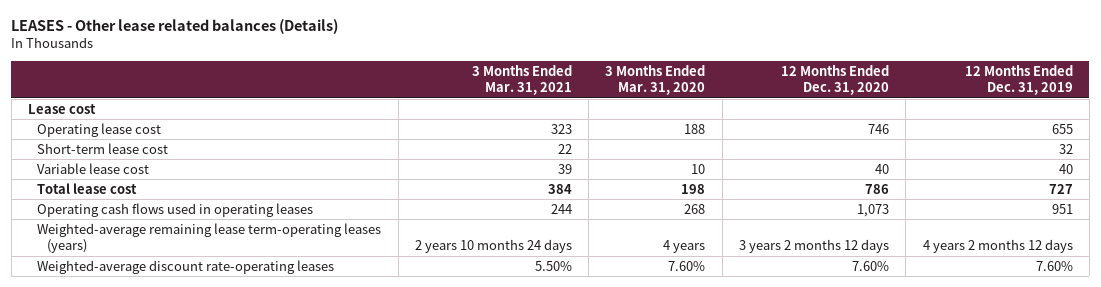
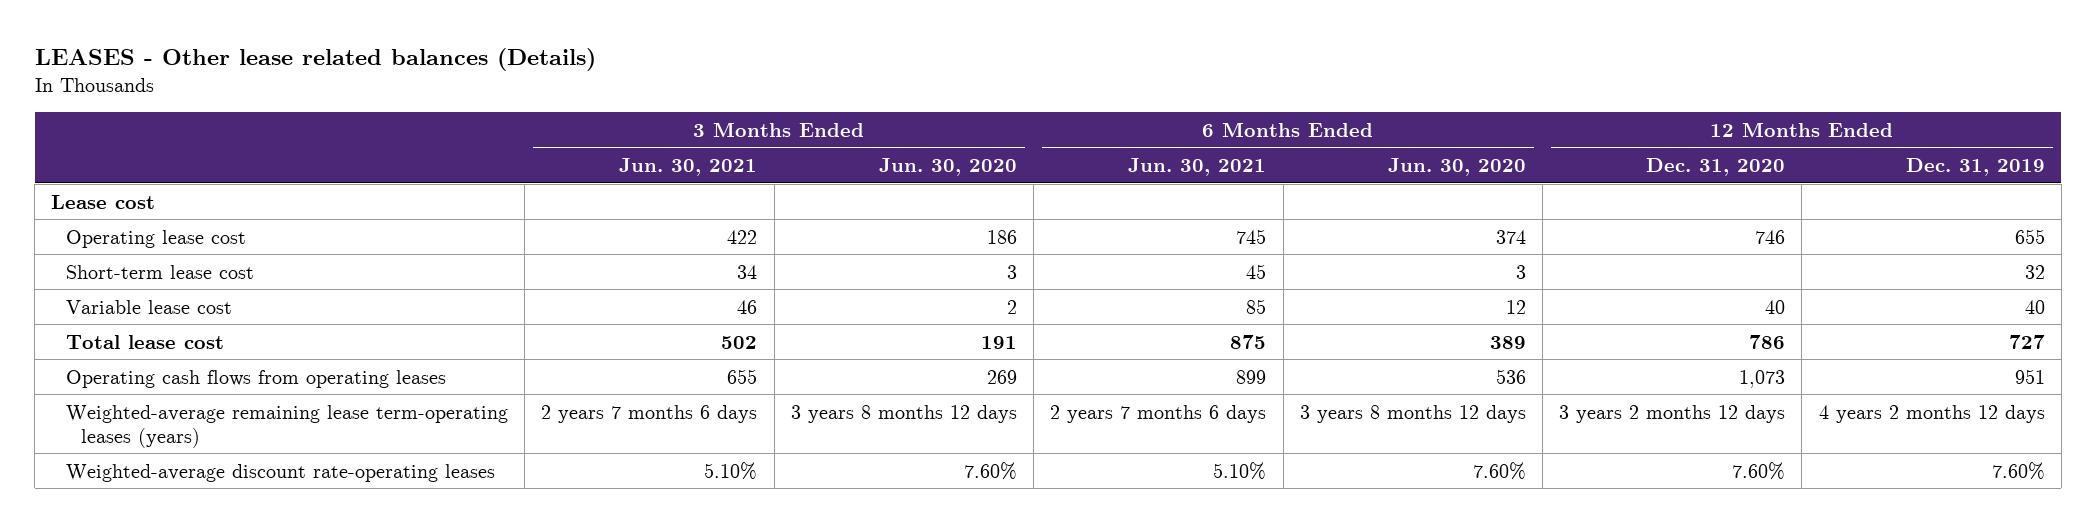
- | 3 Months Ended Mar. 31, 2021 | 3 Months Ended Mar. 31, 2020 | 12 Months Ended Dec. 31, 2020 | 12 Months Ended Dec. 31, 2019
+ | 3 Months Ended Jun. 30, 2021 | 3 Months Ended Jun. 30, 2020 | 6 Months Ended Jun. 30, 2021 | 6 Months Ended Jun. 30, 2020 | 12 Months Ended Dec. 31, 2020 | 12 Months Ended Dec. 31, 2019
- Operating cash flows used in operating leases | 244 | 268 | 1,073 | 951
+ Operating cash flows from operating leases | 655 | 269 | 899 | 536 | 1,073 | 951

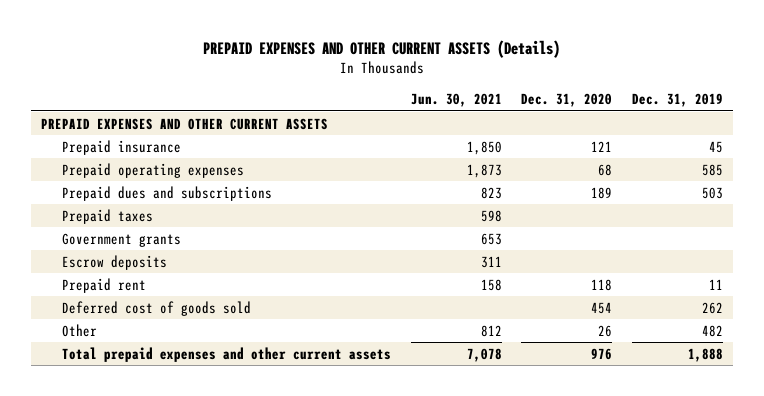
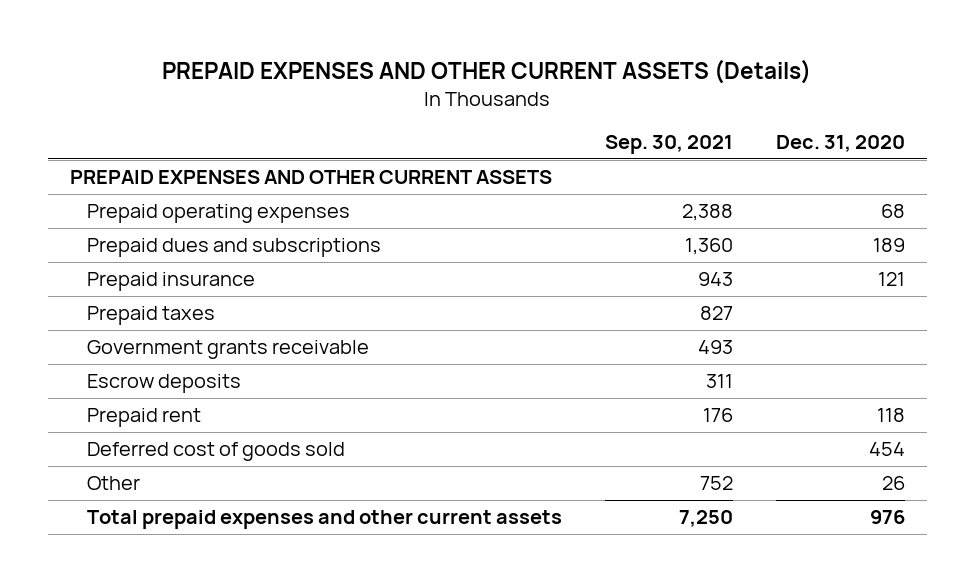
- | Jun. 30, 2021 | Dec. 31, 2020 | Dec. 31, 2019
+ | Sep. 30, 2021 | Dec. 31, 2020
moved down: Prepaid insurance | 943 | 121
- Government grants | 653 | |
+ Government grants receivable | 493 |

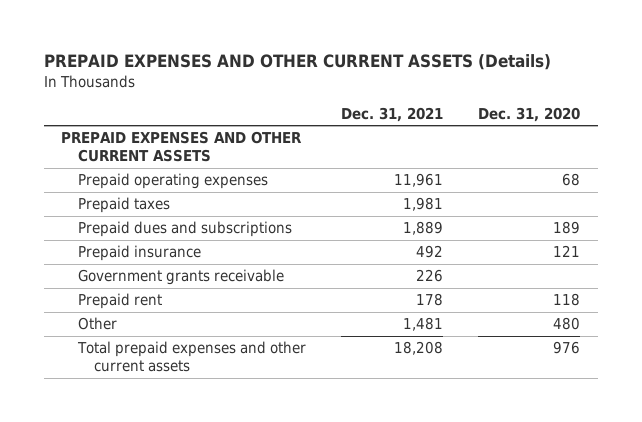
- | Sep. 30, 2021 | Dec. 31, 2020
+ | Dec. 31, 2021 | Dec. 31, 2020
moved up: Prepaid taxes | 1,981 |
- Escrow deposits | 311 |
- Deferred cost of goods sold | | 454
- Other | 752 | 26
+ Other | 1,481 | 480

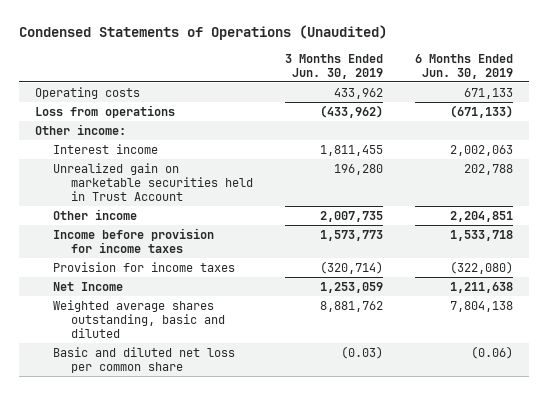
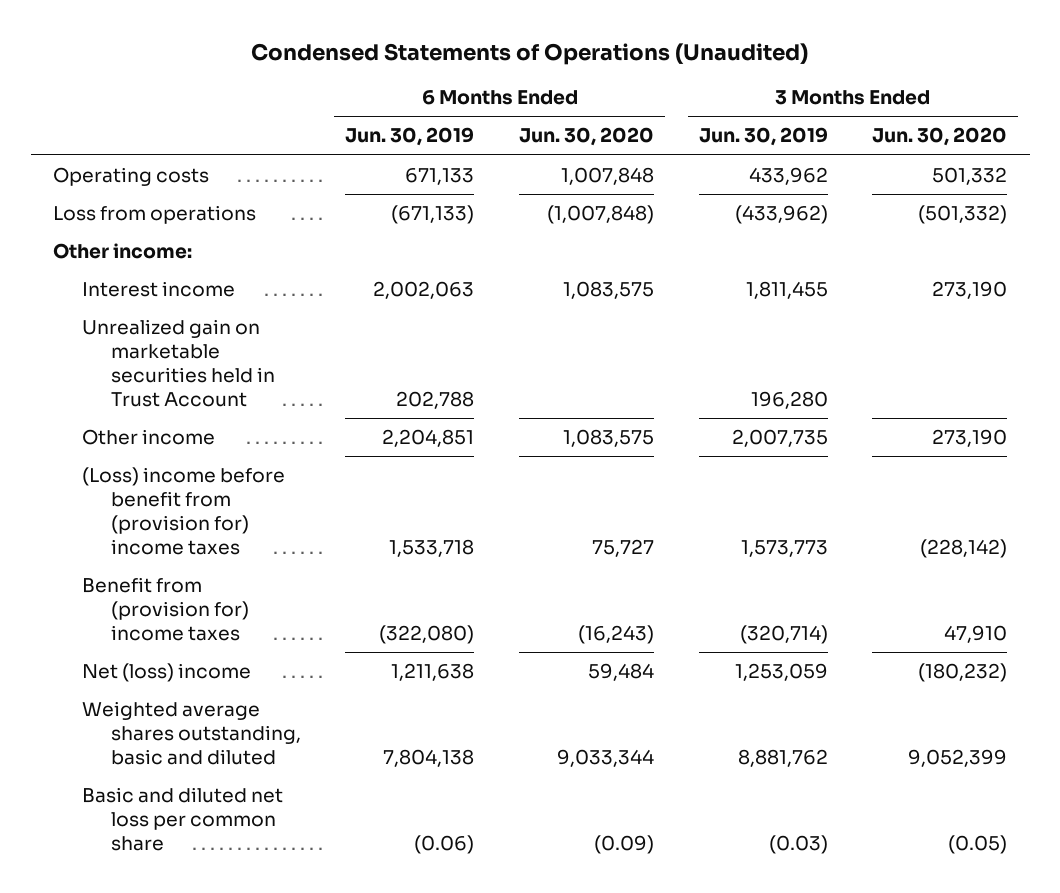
- | 3 Months Ended Jun. 30, 2019 | 6 Months Ended Jun. 30, 2019
+ | 6 Months Ended Jun. 30, 2019 | 6 Months Ended Jun. 30, 2020 | 3 Months Ended Jun. 30, 2019 | 3 Months Ended Jun. 30, 2020
- Income before provision for income taxes | 1,573,773 | 1,533,718
- Provision for income taxes | (320,714) | (322,080)
- Net Income | 1,253,059 | 1,211,638
+ (Loss) income before benefit from (provision for) income taxes | 1,533,718 | 75,727 | 1,573,773 | (228,142)
+ Benefit from (provision for) income taxes | (322,080) | (16,243) | (320,714) | 47,910
+ Net (loss) income | 1,211,638 | 59,484 | 1,253,059 | (180,232)

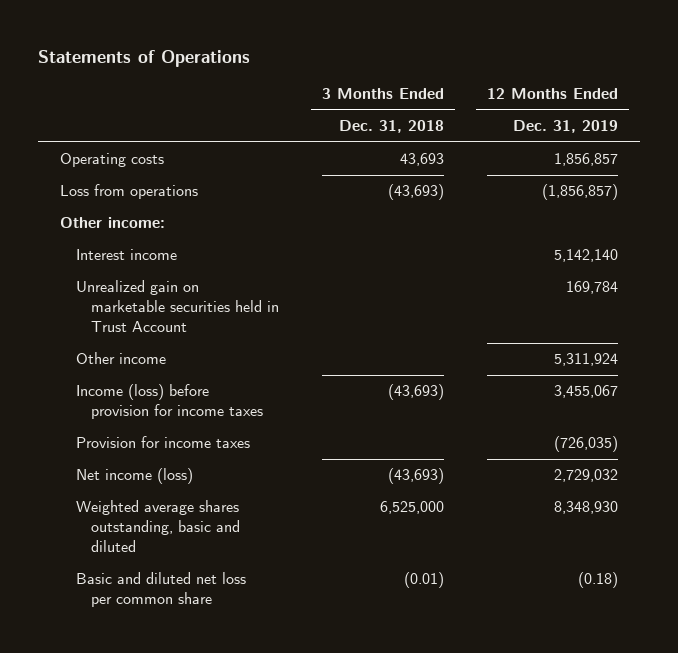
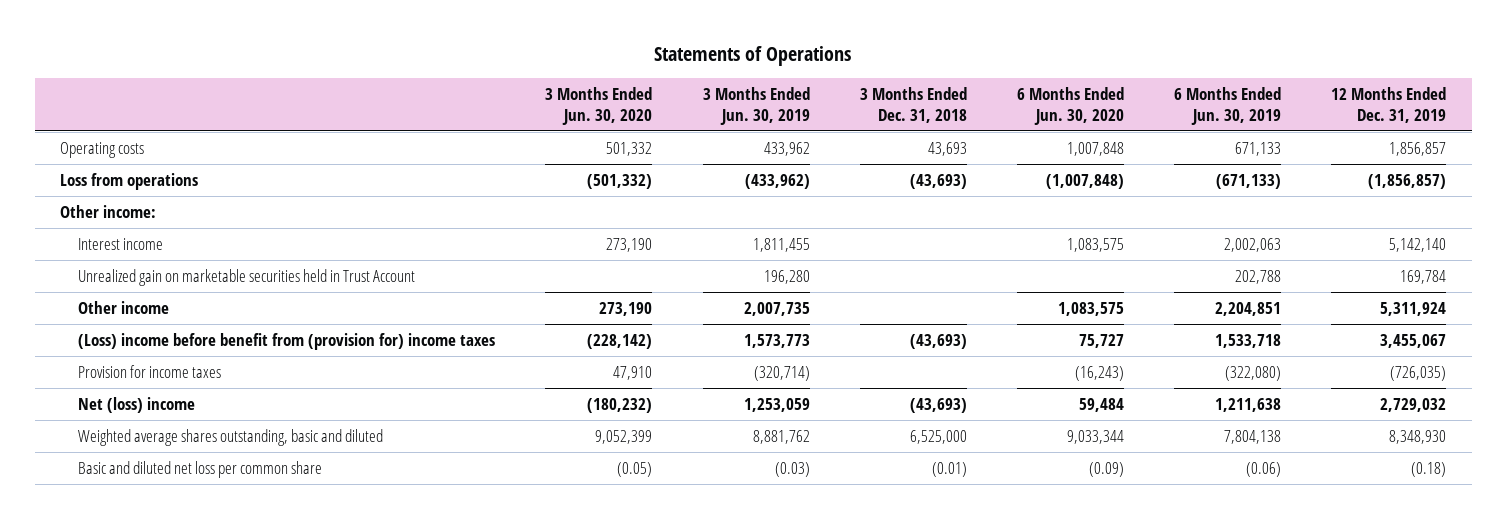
- | 3 Months Ended Dec. 31, 2018 | 12 Months Ended Dec. 31, 2019
+ | 3 Months Ended Jun. 30, 2020 | 3 Months Ended Jun. 30, 2019 | 3 Months Ended Dec. 31, 2018 | 6 Months Ended Jun. 30, 2020 | 6 Months Ended Jun. 30, 2019 | 12 Months Ended Dec. 31, 2019
- Income (loss) before provision for income taxes | (43,693) | 3,455,067
+ (Loss) income before benefit from (provision for) income taxes | (228,142) | 1,573,773 | (43,693) | 75,727 | 1,533,718 | 3,455,067
- Net income (loss) | (43,693) | 2,729,032
+ Net (loss) income | (180,232) | 1,253,059 | (43,693) | 59,484 | 1,211,638 | 2,729,032

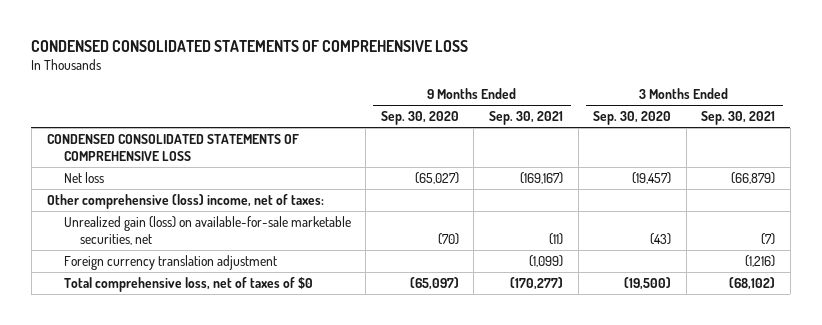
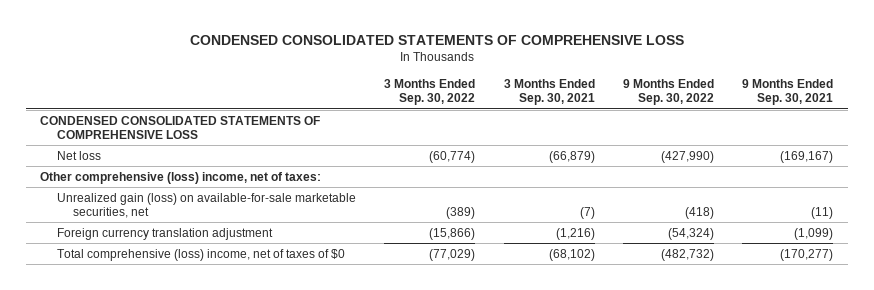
- | 9 Months Ended Sep. 30, 2020 | 9 Months Ended Sep. 30, 2021 | 3 Months Ended Sep. 30, 2020 | 3 Months Ended Sep. 30, 2021
+ | 3 Months Ended Sep. 30, 2022 | 3 Months Ended Sep. 30, 2021 | 9 Months Ended Sep. 30, 2022 | 9 Months Ended Sep. 30, 2021
- Total comprehensive loss, net of taxes of $0 | (65,097) | (170,277) | (19,500) | (68,102)
+ Total comprehensive (loss) income, net of taxes of $0 | (77,029) | (68,102) | (482,732) | (170,277)

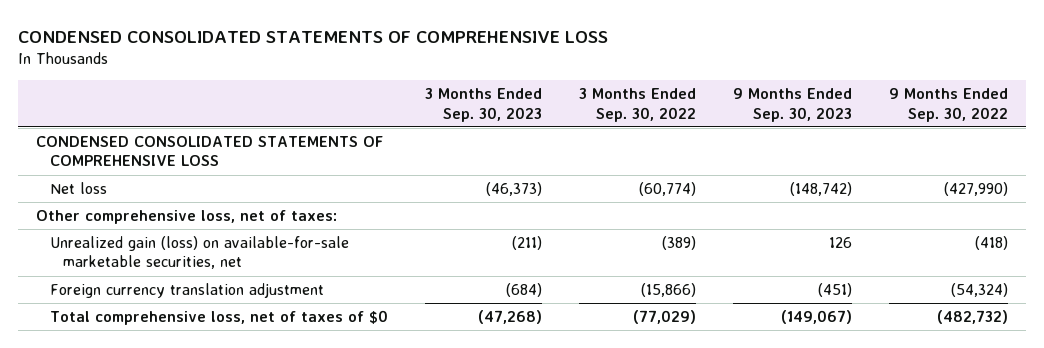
- | 3 Months Ended Sep. 30, 2022 | 3 Months Ended Sep. 30, 2021 | 9 Months Ended Sep. 30, 2022 | 9 Months Ended Sep. 30, 2021
+ | 3 Months Ended Sep. 30, 2023 | 3 Months Ended Sep. 30, 2022 | 9 Months Ended Sep. 30, 2023 | 9 Months Ended Sep. 30, 2022
- Other comprehensive (loss) income, net of taxes:
+ Other comprehensive loss, net of taxes:
- Total comprehensive (loss) income, net of taxes of $0 | (77,029) | (68,102) | (482,732) | (170,277)
+ Total comprehensive loss, net of taxes of $0 | (47,268) | (77,029) | (149,067) | (482,732)

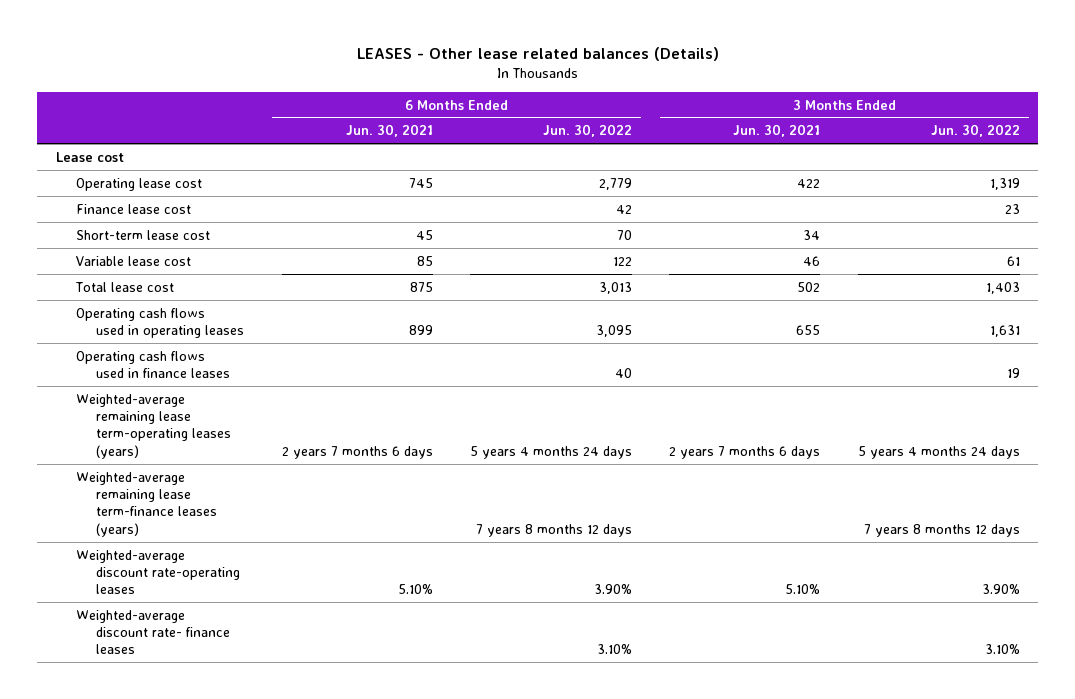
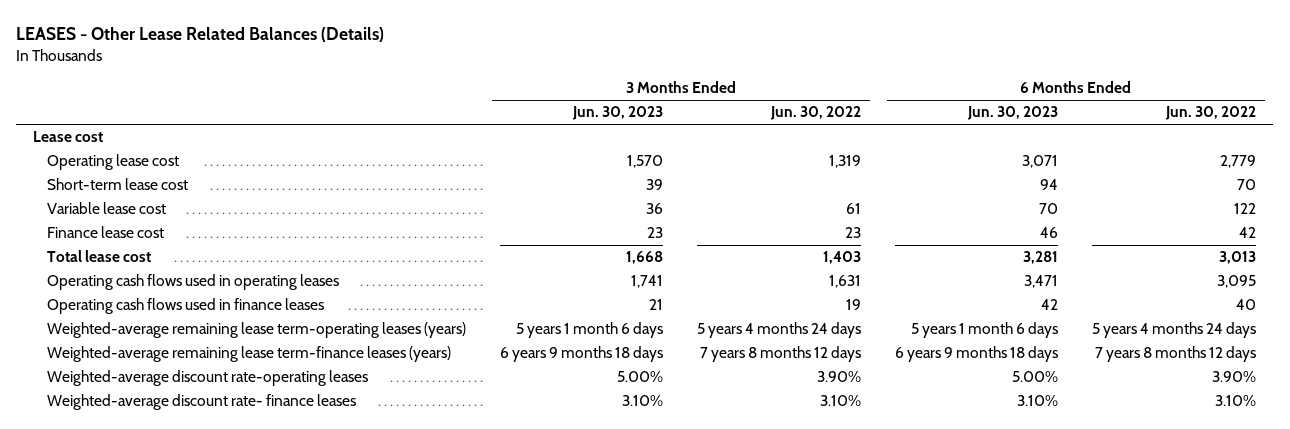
- LEASES - Other lease related balances (Details)
+ LEASES - Other Lease Related Balances (Details)
- | 6 Months Ended Jun. 30, 2021 | 6 Months Ended Jun. 30, 2022 | 3 Months Ended Jun. 30, 2021 | 3 Months Ended Jun. 30, 2022
+ | 3 Months Ended Jun. 30, 2023 | 3 Months Ended Jun. 30, 2022 | 6 Months Ended Jun. 30, 2023 | 6 Months Ended Jun. 30, 2022
moved down: Finance lease cost | 23 | 23 | 46 | 42

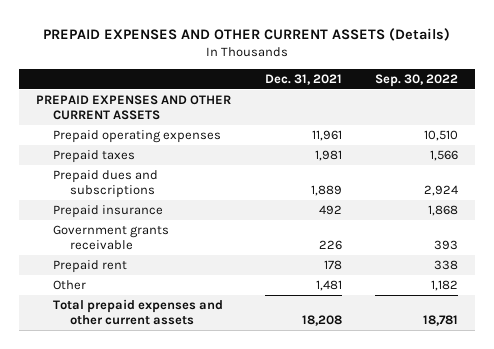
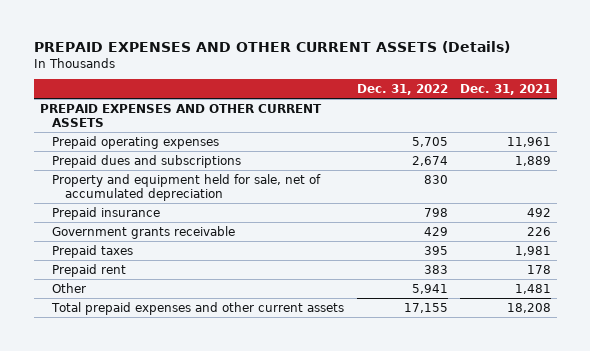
- | Dec. 31, 2021 | Sep. 30, 2022
+ | Dec. 31, 2022 | Dec. 31, 2021
+ Property and equipment held for sale, net of accumulated depreciation | 830 |
moved down: Prepaid taxes | 395 | 1,981

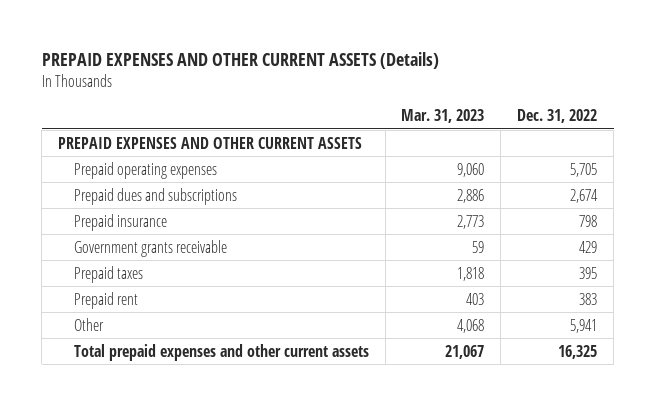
- | Dec. 31, 2022 | Dec. 31, 2021
+ | Mar. 31, 2023 | Dec. 31, 2022
- Property and equipment held for sale, net of accumulated depreciation | 830 |
- Total prepaid expenses and other current assets | 17,155 | 18,208
+ Total prepaid expenses and other current assets | 21,067 | 16,325

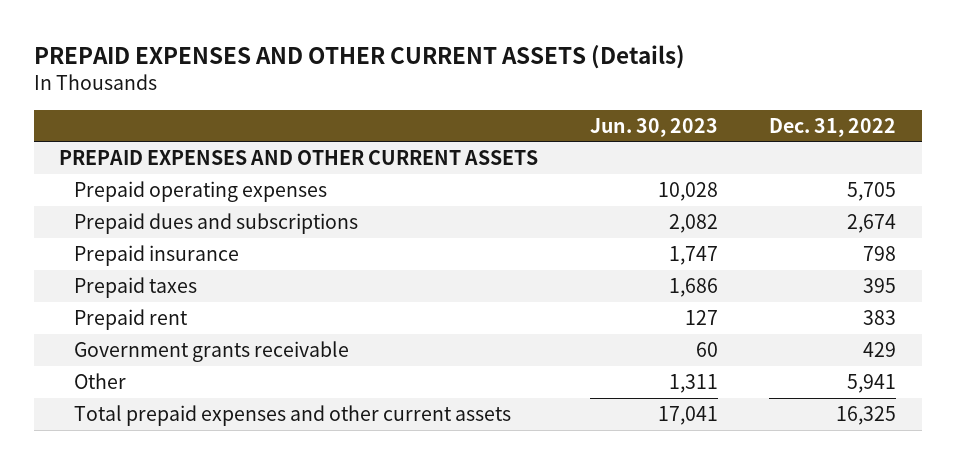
- | Mar. 31, 2023 | Dec. 31, 2022
+ | Jun. 30, 2023 | Dec. 31, 2022
moved down: Government grants receivable | 60 | 429

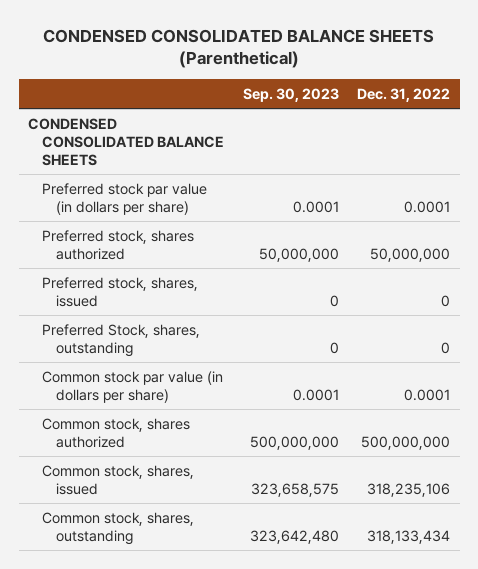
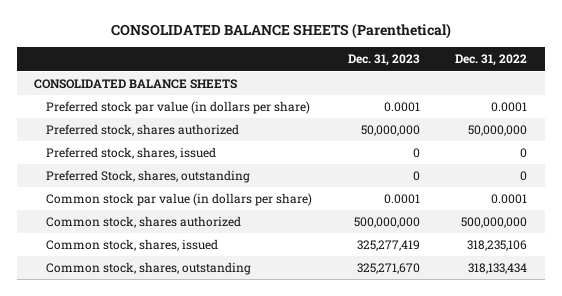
- CONDENSED CONSOLIDATED BALANCE SHEETS (Parenthetical)
+ CONSOLIDATED BALANCE SHEETS (Parenthetical)
- | Sep. 30, 2023 | Dec. 31, 2022
+ | Dec. 31, 2023 | Dec. 31, 2022
- CONDENSED CONSOLIDATED BALANCE SHEETS
+ CONSOLIDATED BALANCE SHEETS

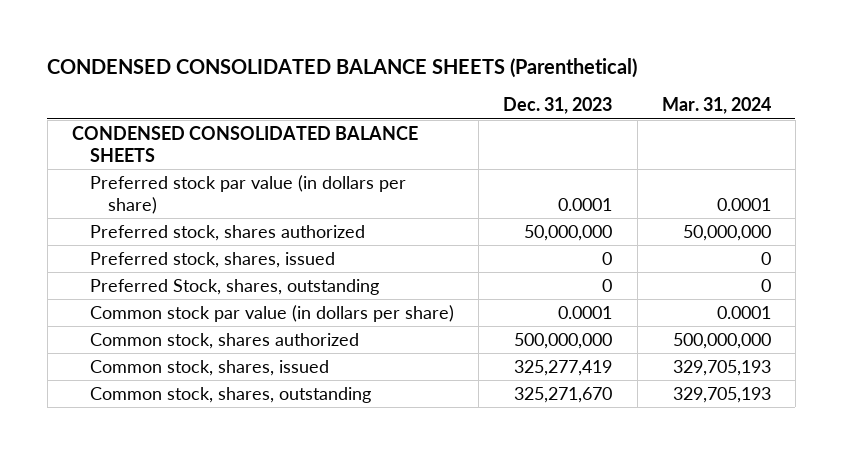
- CONSOLIDATED BALANCE SHEETS (Parenthetical)
+ CONDENSED CONSOLIDATED BALANCE SHEETS (Parenthetical)
- | Dec. 31, 2023 | Dec. 31, 2022
+ | Dec. 31, 2023 | Mar. 31, 2024
- CONSOLIDATED BALANCE SHEETS
+ CONDENSED CONSOLIDATED BALANCE SHEETS

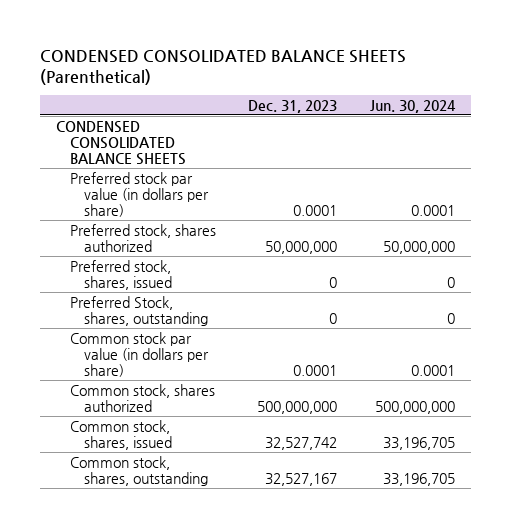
- | Dec. 31, 2023 | Mar. 31, 2024
+ | Dec. 31, 2023 | Jun. 30, 2024
- Common stock, shares, issued | 325,277,419 | 329,705,193
- Common stock, shares, outstanding | 325,271,670 | 329,705,193
+ Common stock, shares, issued | 32,527,742 | 33,196,705
+ Common stock, shares, outstanding | 32,527,167 | 33,196,705

